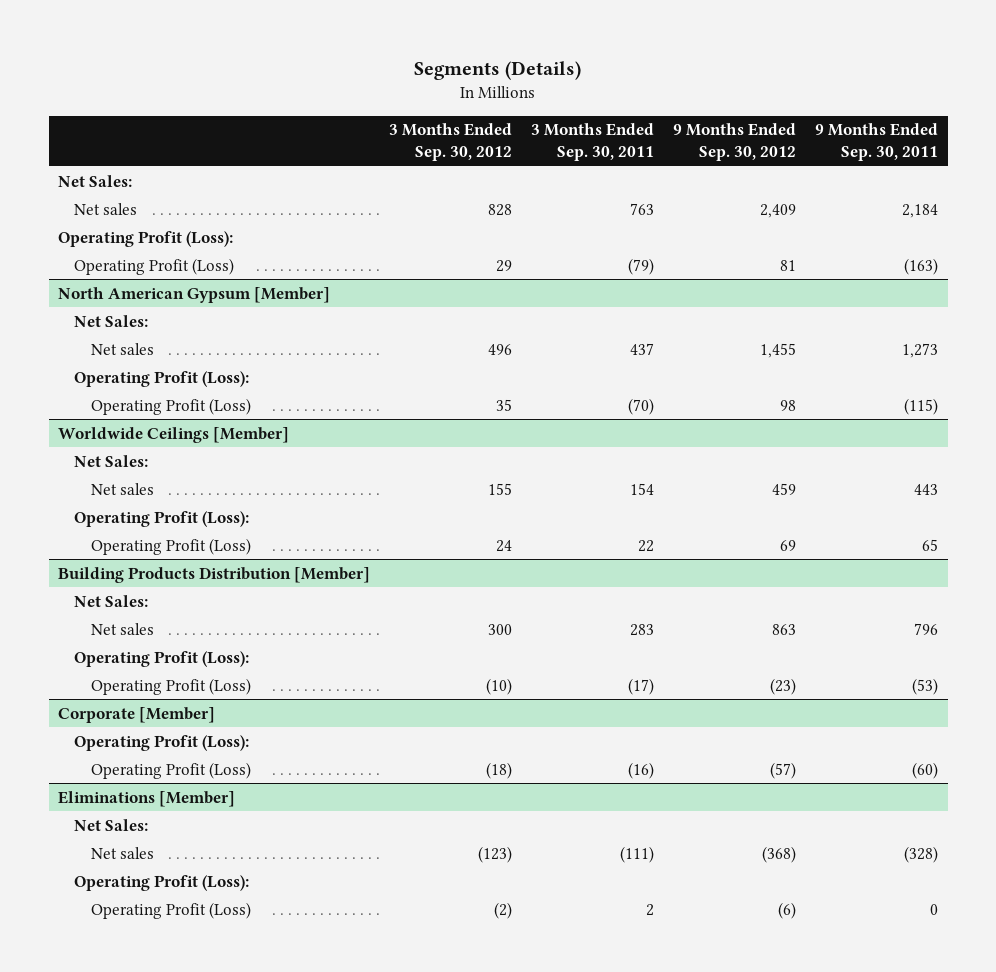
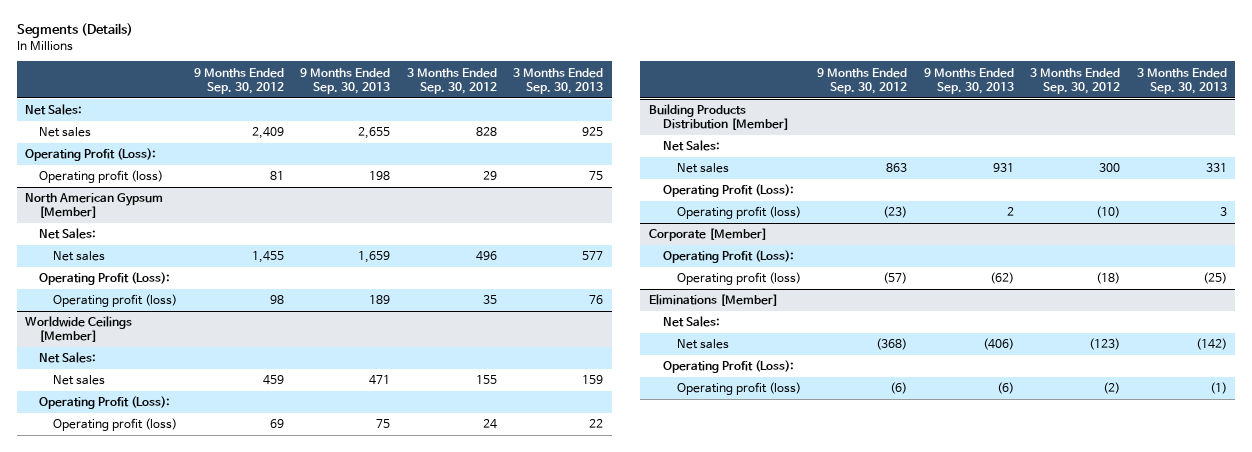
- | 3 Months Ended Sep. 30, 2012 | 3 Months Ended Sep. 30, 2011 | 9 Months Ended Sep. 30, 2012 | 9 Months Ended Sep. 30, 2011
+ | 9 Months Ended Sep. 30, 2012 | 9 Months Ended Sep. 30, 2013 | 3 Months Ended Sep. 30, 2012 | 3 Months Ended Sep. 30, 2013
- Operating Profit (Loss) | 29 | (79) | 81 | (163)
+ Operating profit (loss) | 81 | 198 | 29 | 75
@ North American Gypsum [Member]
- Operating Profit (Loss) | 35 | (70) | 98 | (115)
+ Operating profit (loss) | 98 | 189 | 35 | 76
@ Worldwide Ceilings [Member]
- Operating Profit (Loss) | 24 | 22 | 69 | 65
+ Operating profit (loss) | 69 | 75 | 24 | 22
@ Building Products Distribution [Member]
- Operating Profit (Loss) | (10) | (17) | (23) | (53)
+ Operating profit (loss) | (23) | 2 | (10) | 3
@ Corporate [Member]
- Operating Profit (Loss) | (18) | (16) | (57) | (60)
+ Operating profit (loss) | (57) | (62) | (18) | (25)
@ Eliminations [Member]
- Operating Profit (Loss) | (2) | 2 | (6) | 0
+ Operating profit (loss) | (6) | (6) | (2) | (1)

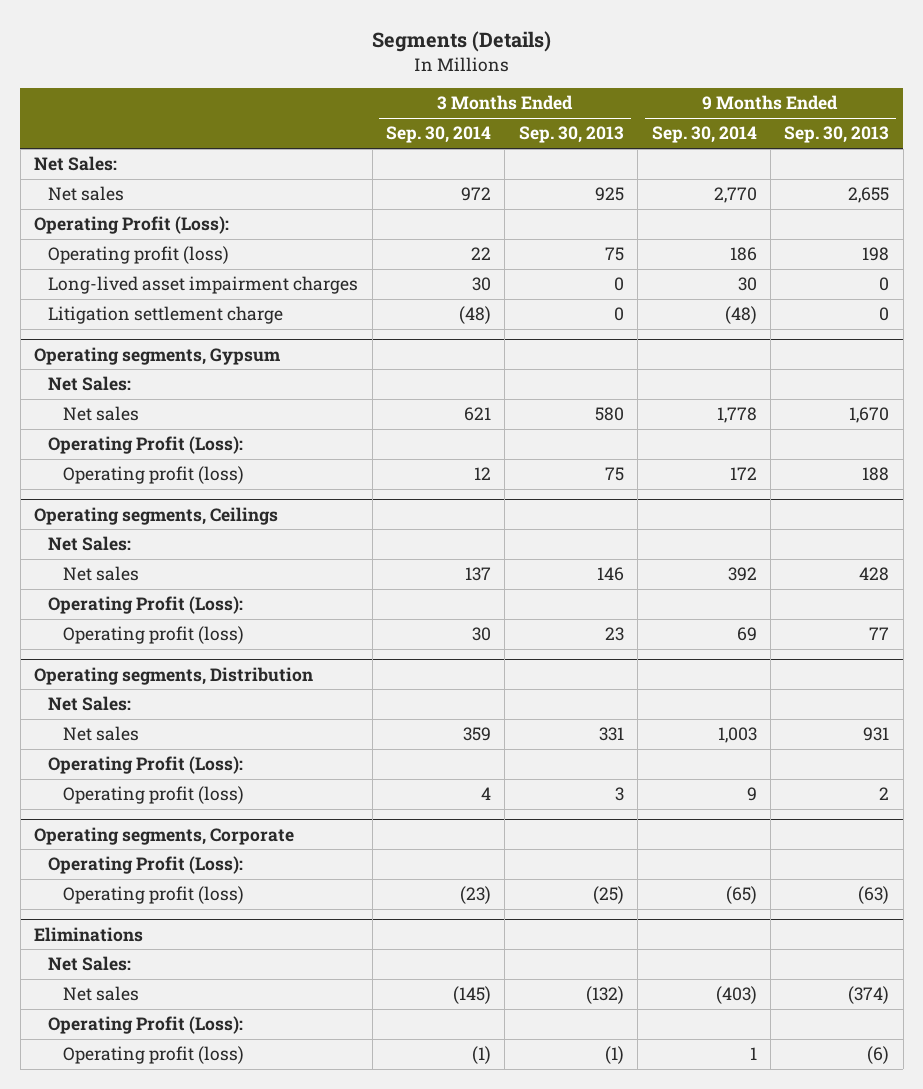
- | 9 Months Ended Sep. 30, 2012 | 9 Months Ended Sep. 30, 2013 | 3 Months Ended Sep. 30, 2012 | 3 Months Ended Sep. 30, 2013
+ | 3 Months Ended Sep. 30, 2014 | 3 Months Ended Sep. 30, 2013 | 9 Months Ended Sep. 30, 2014 | 9 Months Ended Sep. 30, 2013
- North American Gypsum [Member]
+ Long-lived asset impairment charges | 30 | 0 | 30 | 0
+ Litigation settlement charge | (48) | 0 | (48) | 0
+ Operating segments, Gypsum
- Net sales | 1,455 | 1,659 | 496 | 577
+ Net sales | 621 | 580 | 1,778 | 1,670
- Operating profit (loss) | 98 | 189 | 35 | 76
- Worldwide Ceilings [Member]
+ Operating profit (loss) | 12 | 75 | 172 | 188
+ Operating segments, Ceilings
- Net sales | 459 | 471 | 155 | 159
+ Net sales | 137 | 146 | 392 | 428
- Operating profit (loss) | 69 | 75 | 24 | 22
- Building Products Distribution [Member]
+ Operating profit (loss) | 30 | 23 | 69 | 77
+ Operating segments, Distribution
- Corporate [Member]
+ Operating segments, Corporate
- Operating profit (loss) | (57) | (62) | (18) | (25)
- Eliminations [Member]
+ Operating profit (loss) | (23) | (25) | (65) | (63)
+ Eliminations
- Net sales | (368) | (406) | (123) | (142)
+ Net sales | (145) | (132) | (403) | (374)

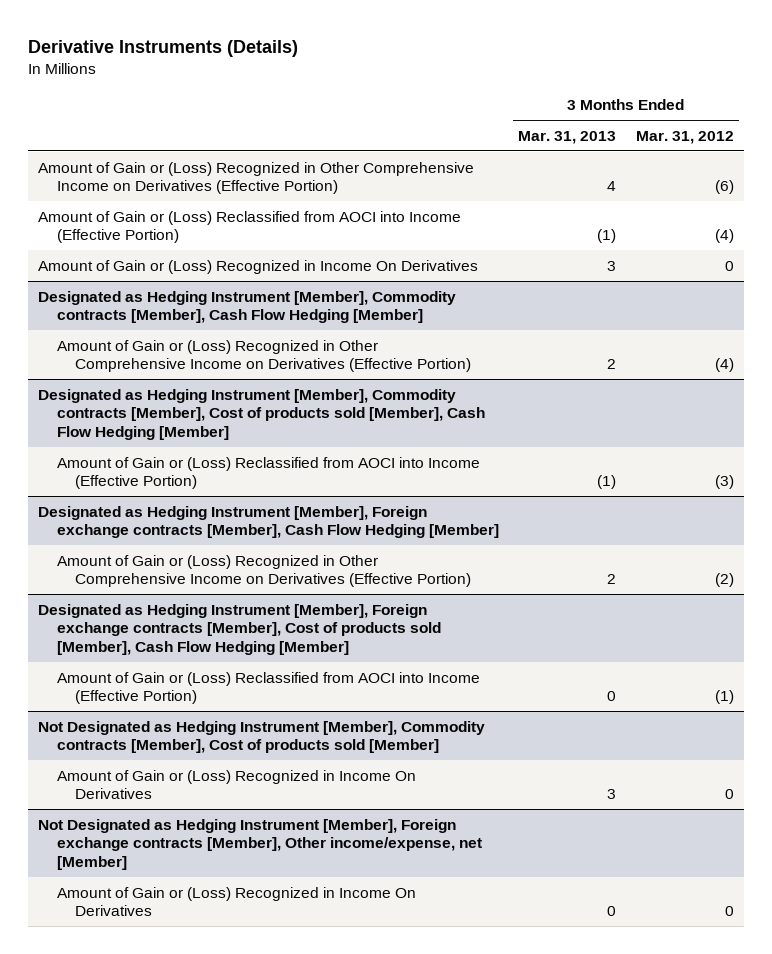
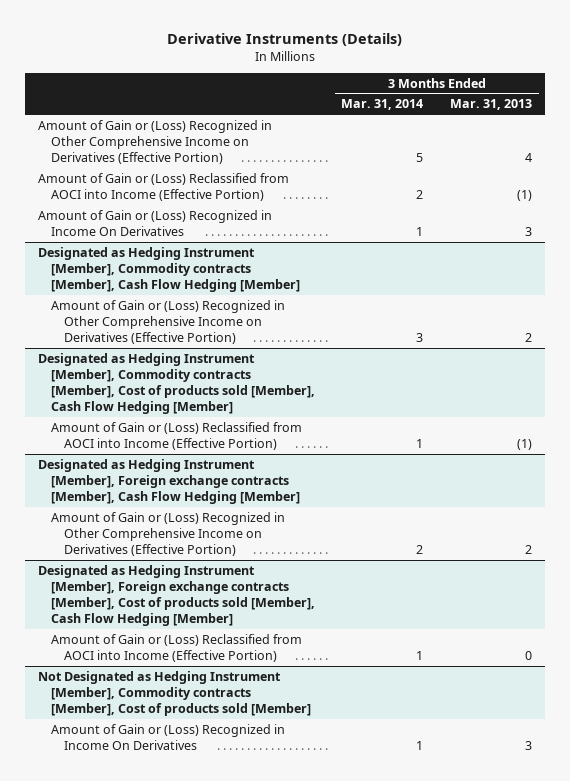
- | 3 Months Ended Mar. 31, 2013 | 3 Months Ended Mar. 31, 2012
+ | 3 Months Ended Mar. 31, 2014 | 3 Months Ended Mar. 31, 2013
- Not Designated as Hedging Instrument [Member], Foreign exchange contracts [Member], Other income/expense, net [Member]
- Amount of Gain or (Loss) Recognized in Income On Derivatives | 0 | 0

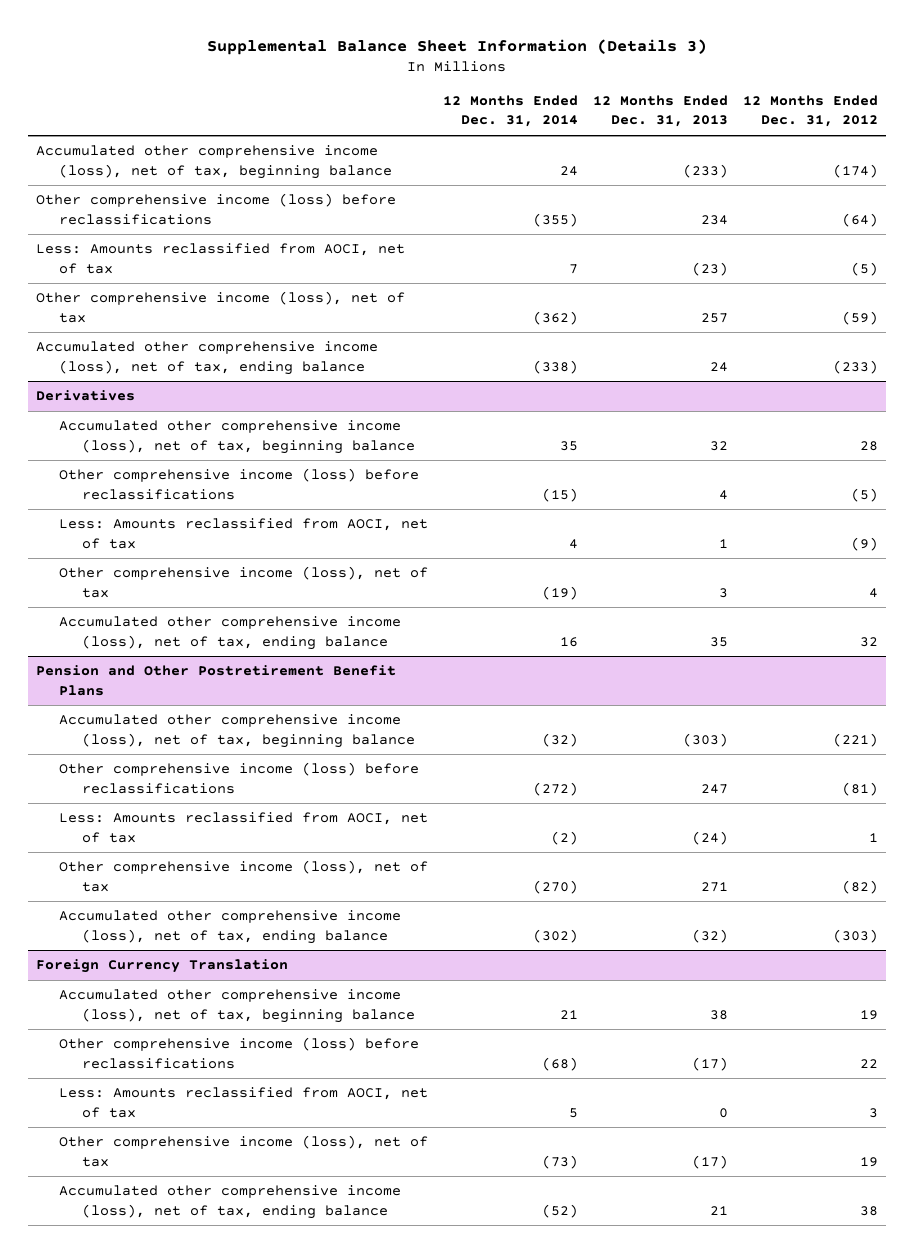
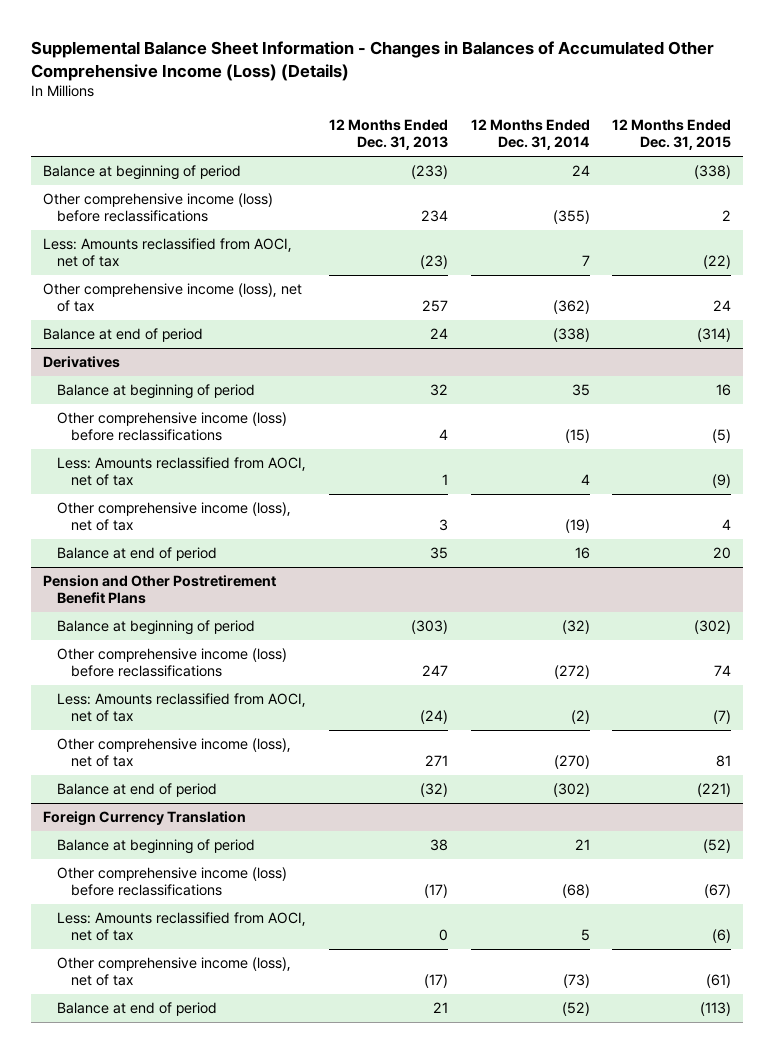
- Supplemental Balance Sheet Information (Details 3)
+ Supplemental Balance Sheet Information - Changes in Balances of Accumulated Other Comprehensive Income (Loss) (Details)
- | 12 Months Ended Dec. 31, 2014 | 12 Months Ended Dec. 31, 2013 | 12 Months Ended Dec. 31, 2012
+ | 12 Months Ended Dec. 31, 2013 | 12 Months Ended Dec. 31, 2014 | 12 Months Ended Dec. 31, 2015
- Accumulated other comprehensive income (loss), net of tax, beginning balance | 24 | (233) | (174)
+ Balance at beginning of period | (233) | 24 | (338)
- Accumulated other comprehensive income (loss), net of tax, ending balance | (338) | 24 | (233)
+ Balance at end of period | 24 | (338) | (314)
@ Derivatives
- Accumulated other comprehensive income (loss), net of tax, beginning balance | 35 | 32 | 28
+ Balance at beginning of period | 32 | 35 | 16
- Accumulated other comprehensive income (loss), net of tax, ending balance | 16 | 35 | 32
+ Balance at end of period | 35 | 16 | 20
@ Pension and Other Postretirement Benefit Plans
- Accumulated other comprehensive income (loss), net of tax, beginning balance | (32) | (303) | (221)
+ Balance at beginning of period | (303) | (32) | (302)
- Accumulated other comprehensive income (loss), net of tax, ending balance | (302) | (32) | (303)
+ Balance at end of period | (32) | (302) | (221)
@ Foreign Currency Translation
- Accumulated other comprehensive income (loss), net of tax, beginning balance | 21 | 38 | 19
+ Balance at beginning of period | 38 | 21 | (52)
- Accumulated other comprehensive income (loss), net of tax, ending balance | (52) | 21 | 38
+ Balance at end of period | 21 | (52) | (113)

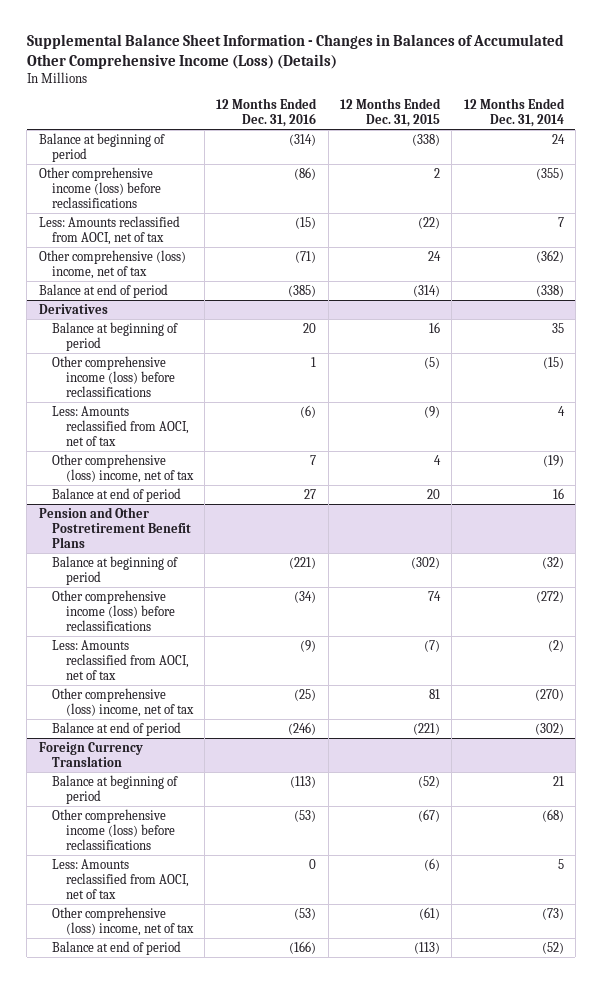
- | 12 Months Ended Dec. 31, 2013 | 12 Months Ended Dec. 31, 2014 | 12 Months Ended Dec. 31, 2015
+ | 12 Months Ended Dec. 31, 2016 | 12 Months Ended Dec. 31, 2015 | 12 Months Ended Dec. 31, 2014
- Other comprehensive income (loss), net of tax | 257 | (362) | 24
+ Other comprehensive (loss) income, net of tax | (71) | 24 | (362)
@ Derivatives
- Other comprehensive income (loss), net of tax | 3 | (19) | 4
+ Other comprehensive (loss) income, net of tax | 7 | 4 | (19)
@ Pension and Other Postretirement Benefit Plans
- Other comprehensive income (loss), net of tax | 271 | (270) | 81
+ Other comprehensive (loss) income, net of tax | (25) | 81 | (270)
@ Foreign Currency Translation
- Other comprehensive income (loss), net of tax | (17) | (73) | (61)
+ Other comprehensive (loss) income, net of tax | (53) | (61) | (73)

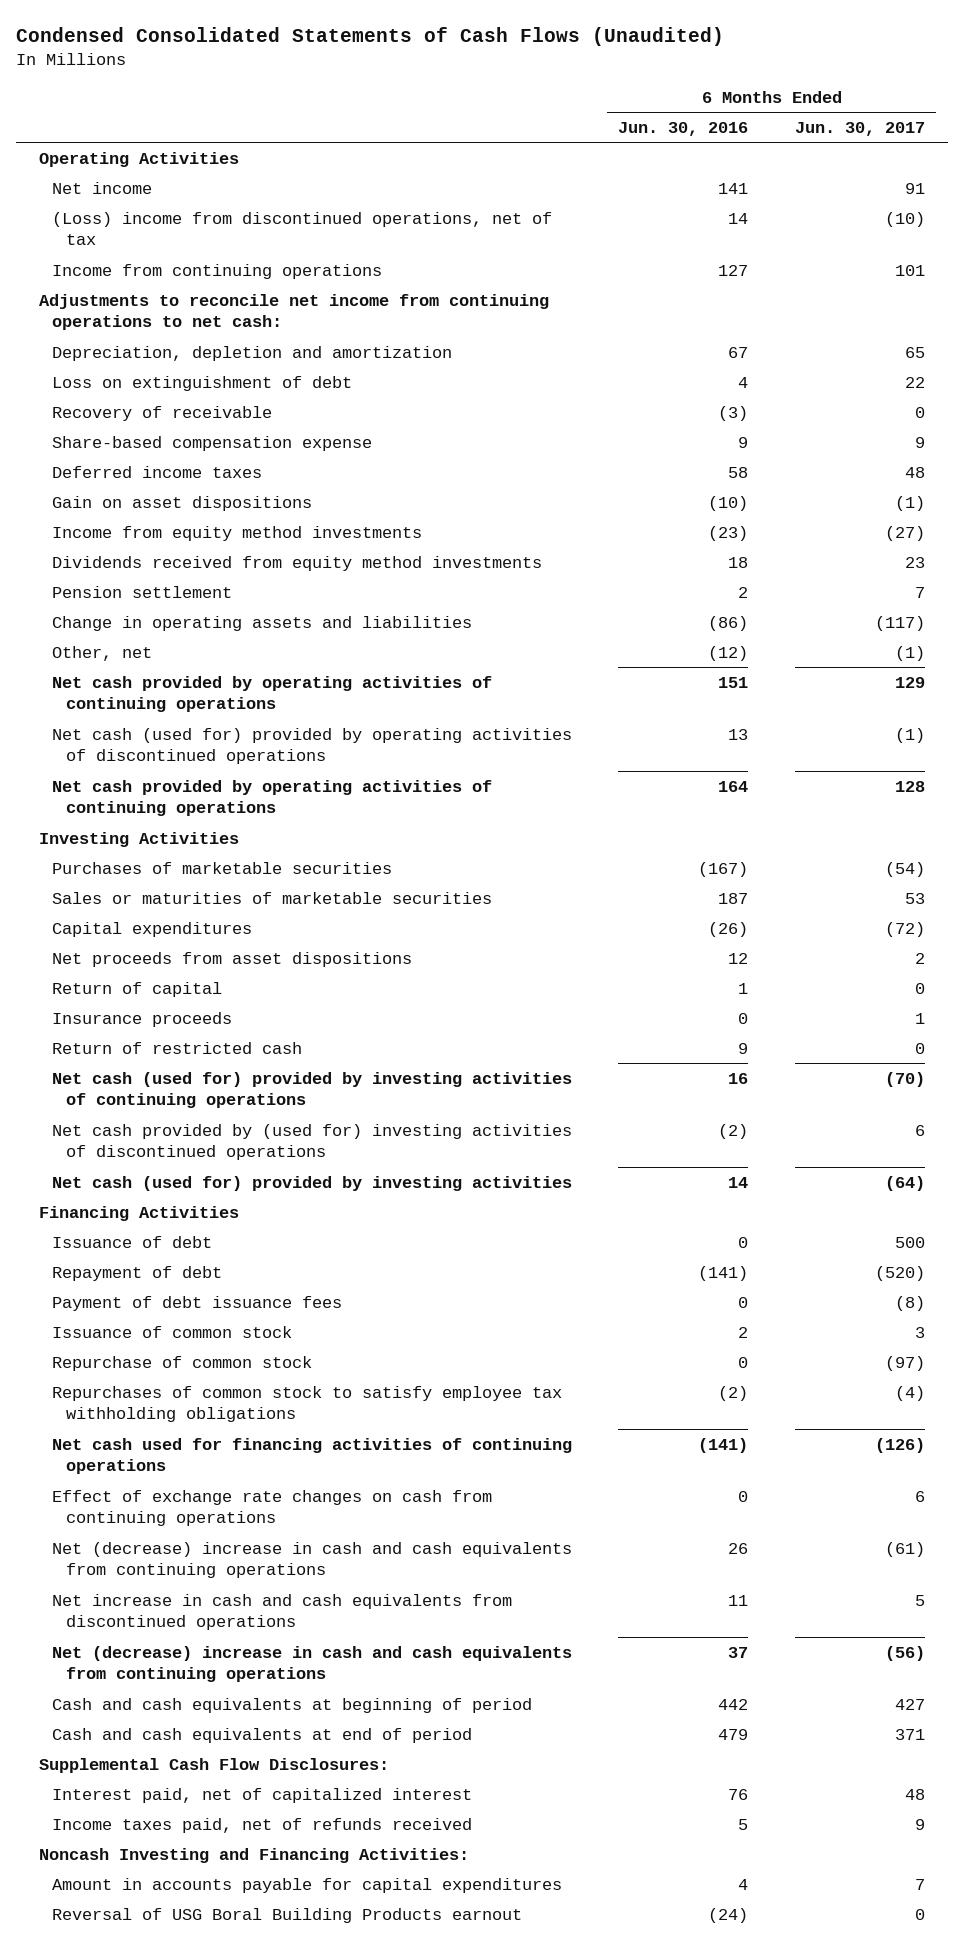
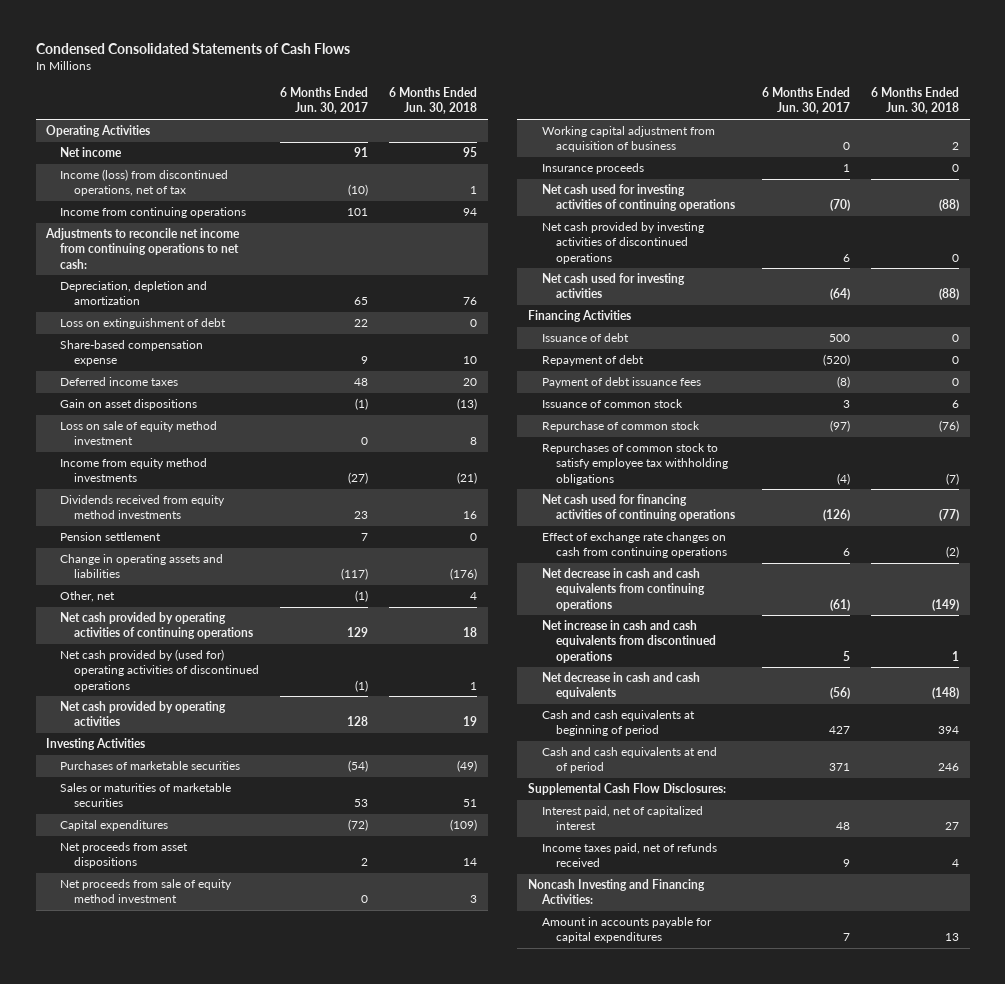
- Condensed Consolidated Statements of Cash Flows (Unaudited)
+ Condensed Consolidated Statements of Cash Flows
- | 6 Months Ended Jun. 30, 2016 | 6 Months Ended Jun. 30, 2017
+ | 6 Months Ended Jun. 30, 2017 | 6 Months Ended Jun. 30, 2018
- (Loss) income from discontinued operations, net of tax | 14 | (10)
+ Income (loss) from discontinued operations, net of tax | (10) | 1
- Recovery of receivable | (3) | 0
+ Loss on sale of equity method investment | 0 | 8
- Net cash (used for) provided by operating activities of discontinued operations | 13 | (1)
- Net cash provided by operating activities of continuing operations | 164 | 128
+ Net cash provided by (used for) operating activities of discontinued operations | (1) | 1
+ Net cash provided by operating activities | 128 | 19
- Return of capital | 1 | 0
+ Net proceeds from sale of equity method investment | 0 | 3
+ Working capital adjustment from acquisition of business | 0 | 2
- Return of restricted cash | 9 | 0
- Net cash (used for) provided by investing activities of continuing operations | 16 | (70)
- Net cash provided by (used for) investing activities of discontinued operations | (2) | 6
- Net cash (used for) provided by investing activities | 14 | (64)
+ Net cash used for investing activities of continuing operations | (70) | (88)
+ Net cash provided by investing activities of discontinued operations | 6 | 0
+ Net cash used for investing activities | (64) | (88)
- Net (decrease) increase in cash and cash equivalents from continuing operations | 26 | (61)
+ Net decrease in cash and cash equivalents from continuing operations | (61) | (149)
- Net (decrease) increase in cash and cash equivalents from continuing operations | 37 | (56)
+ Net decrease in cash and cash equivalents | (56) | (148)
- Reversal of USG Boral Building Products earnout | (24) | 0

